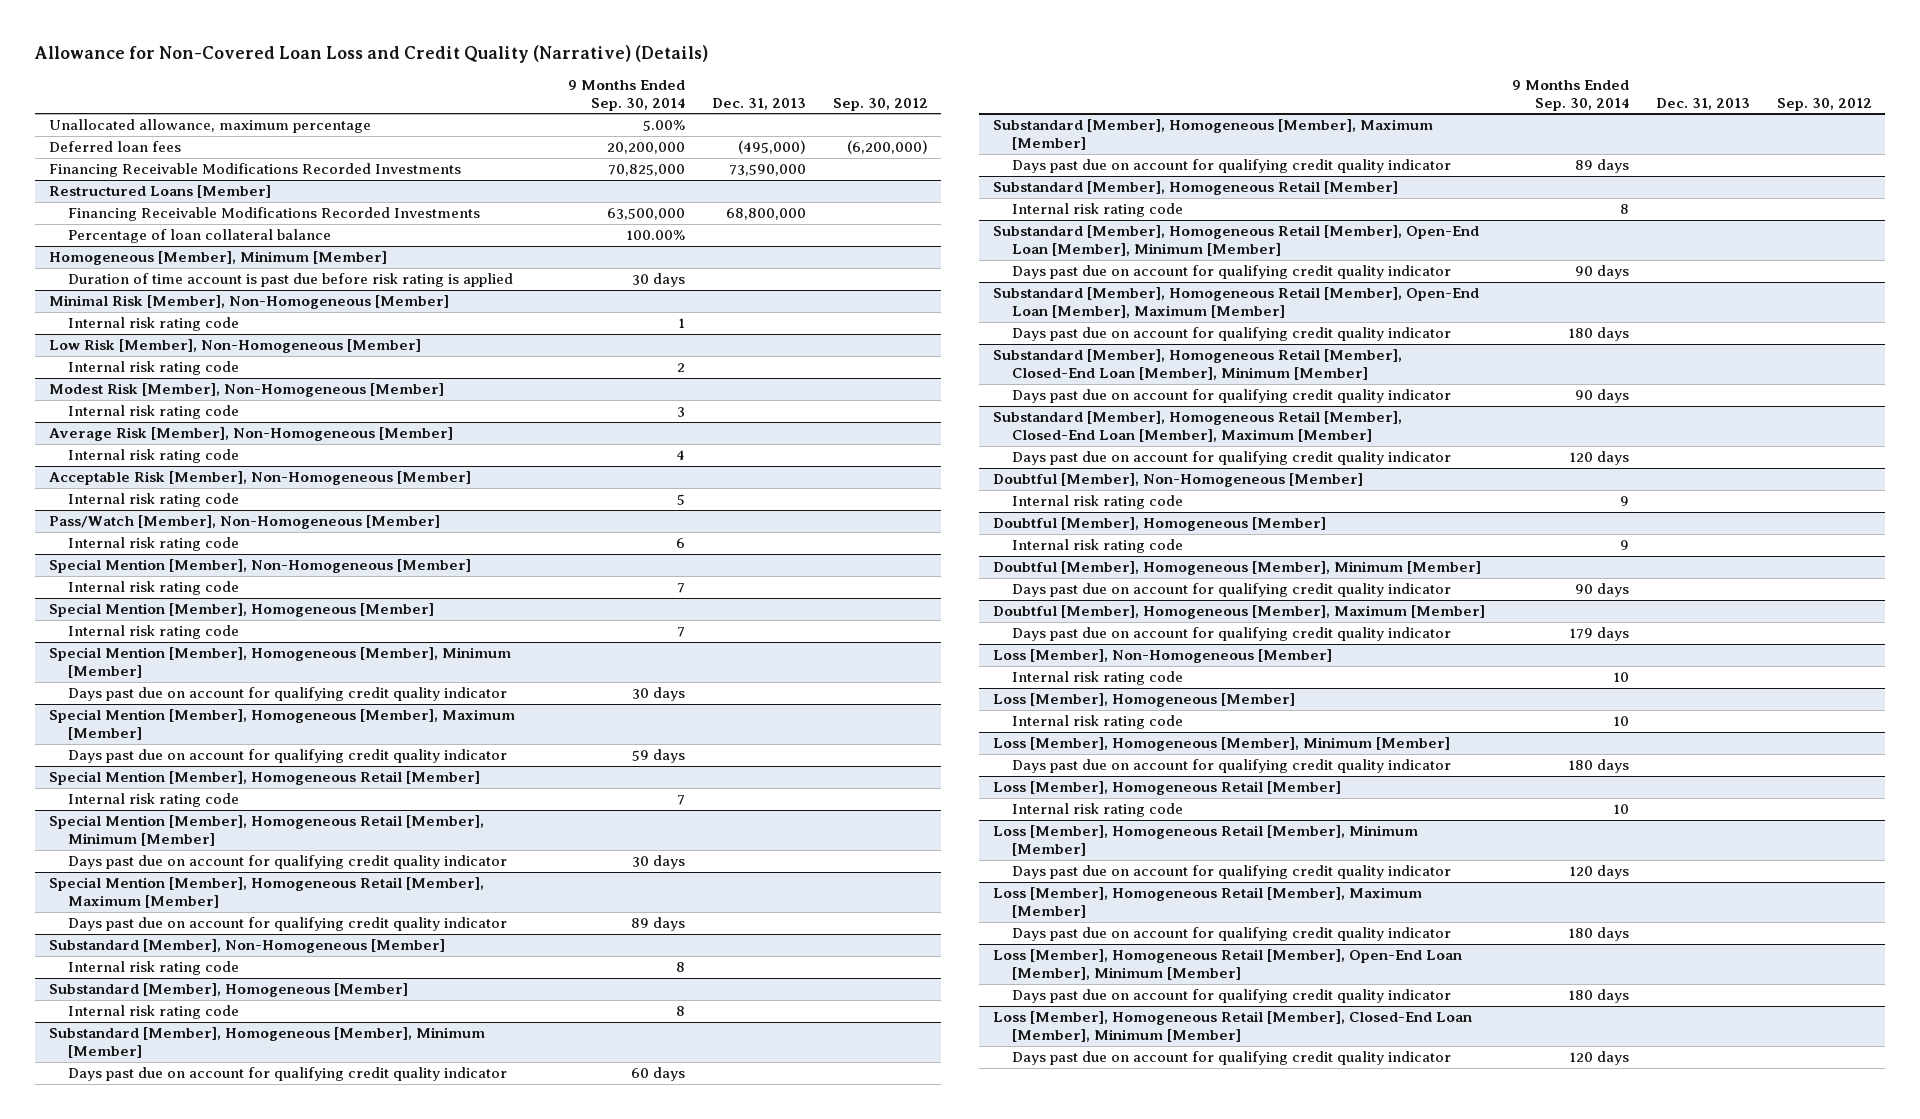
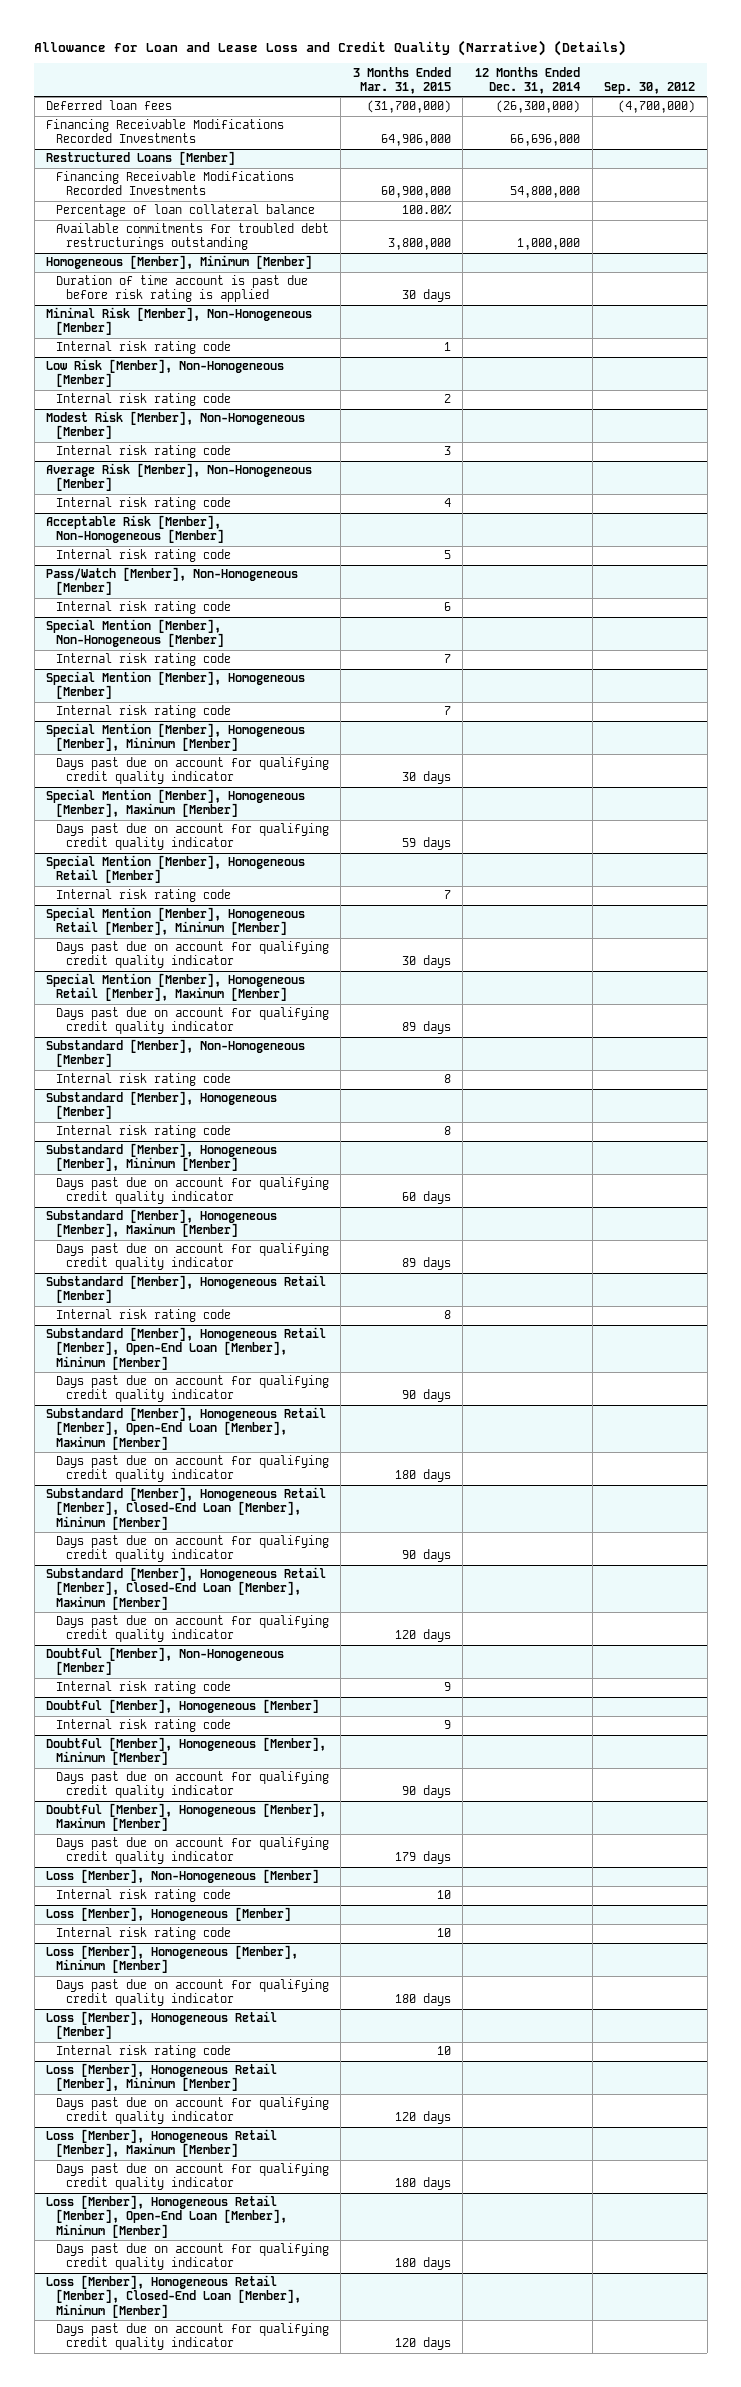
- Allowance for Non-Covered Loan Loss and Credit Quality (Narrative) (Details)
+ Allowance for Loan and Lease Loss and Credit Quality (Narrative) (Details)
- | 9 Months Ended Sep. 30, 2014 | Dec. 31, 2013 | Sep. 30, 2012
+ | 3 Months Ended Mar. 31, 2015 | 12 Months Ended Dec. 31, 2014 | Sep. 30, 2012
- Unallocated allowance, maximum percentage | 5.00% | |
- Deferred loan fees | 20,200,000 | (495,000) | (6,200,000)
+ Deferred loan fees | (31,700,000) | (26,300,000) | (4,700,000)
@ Restructured Loans [Member]
+ Available commitments for troubled debt restructurings outstanding | 3,800,000 | 1,000,000 |

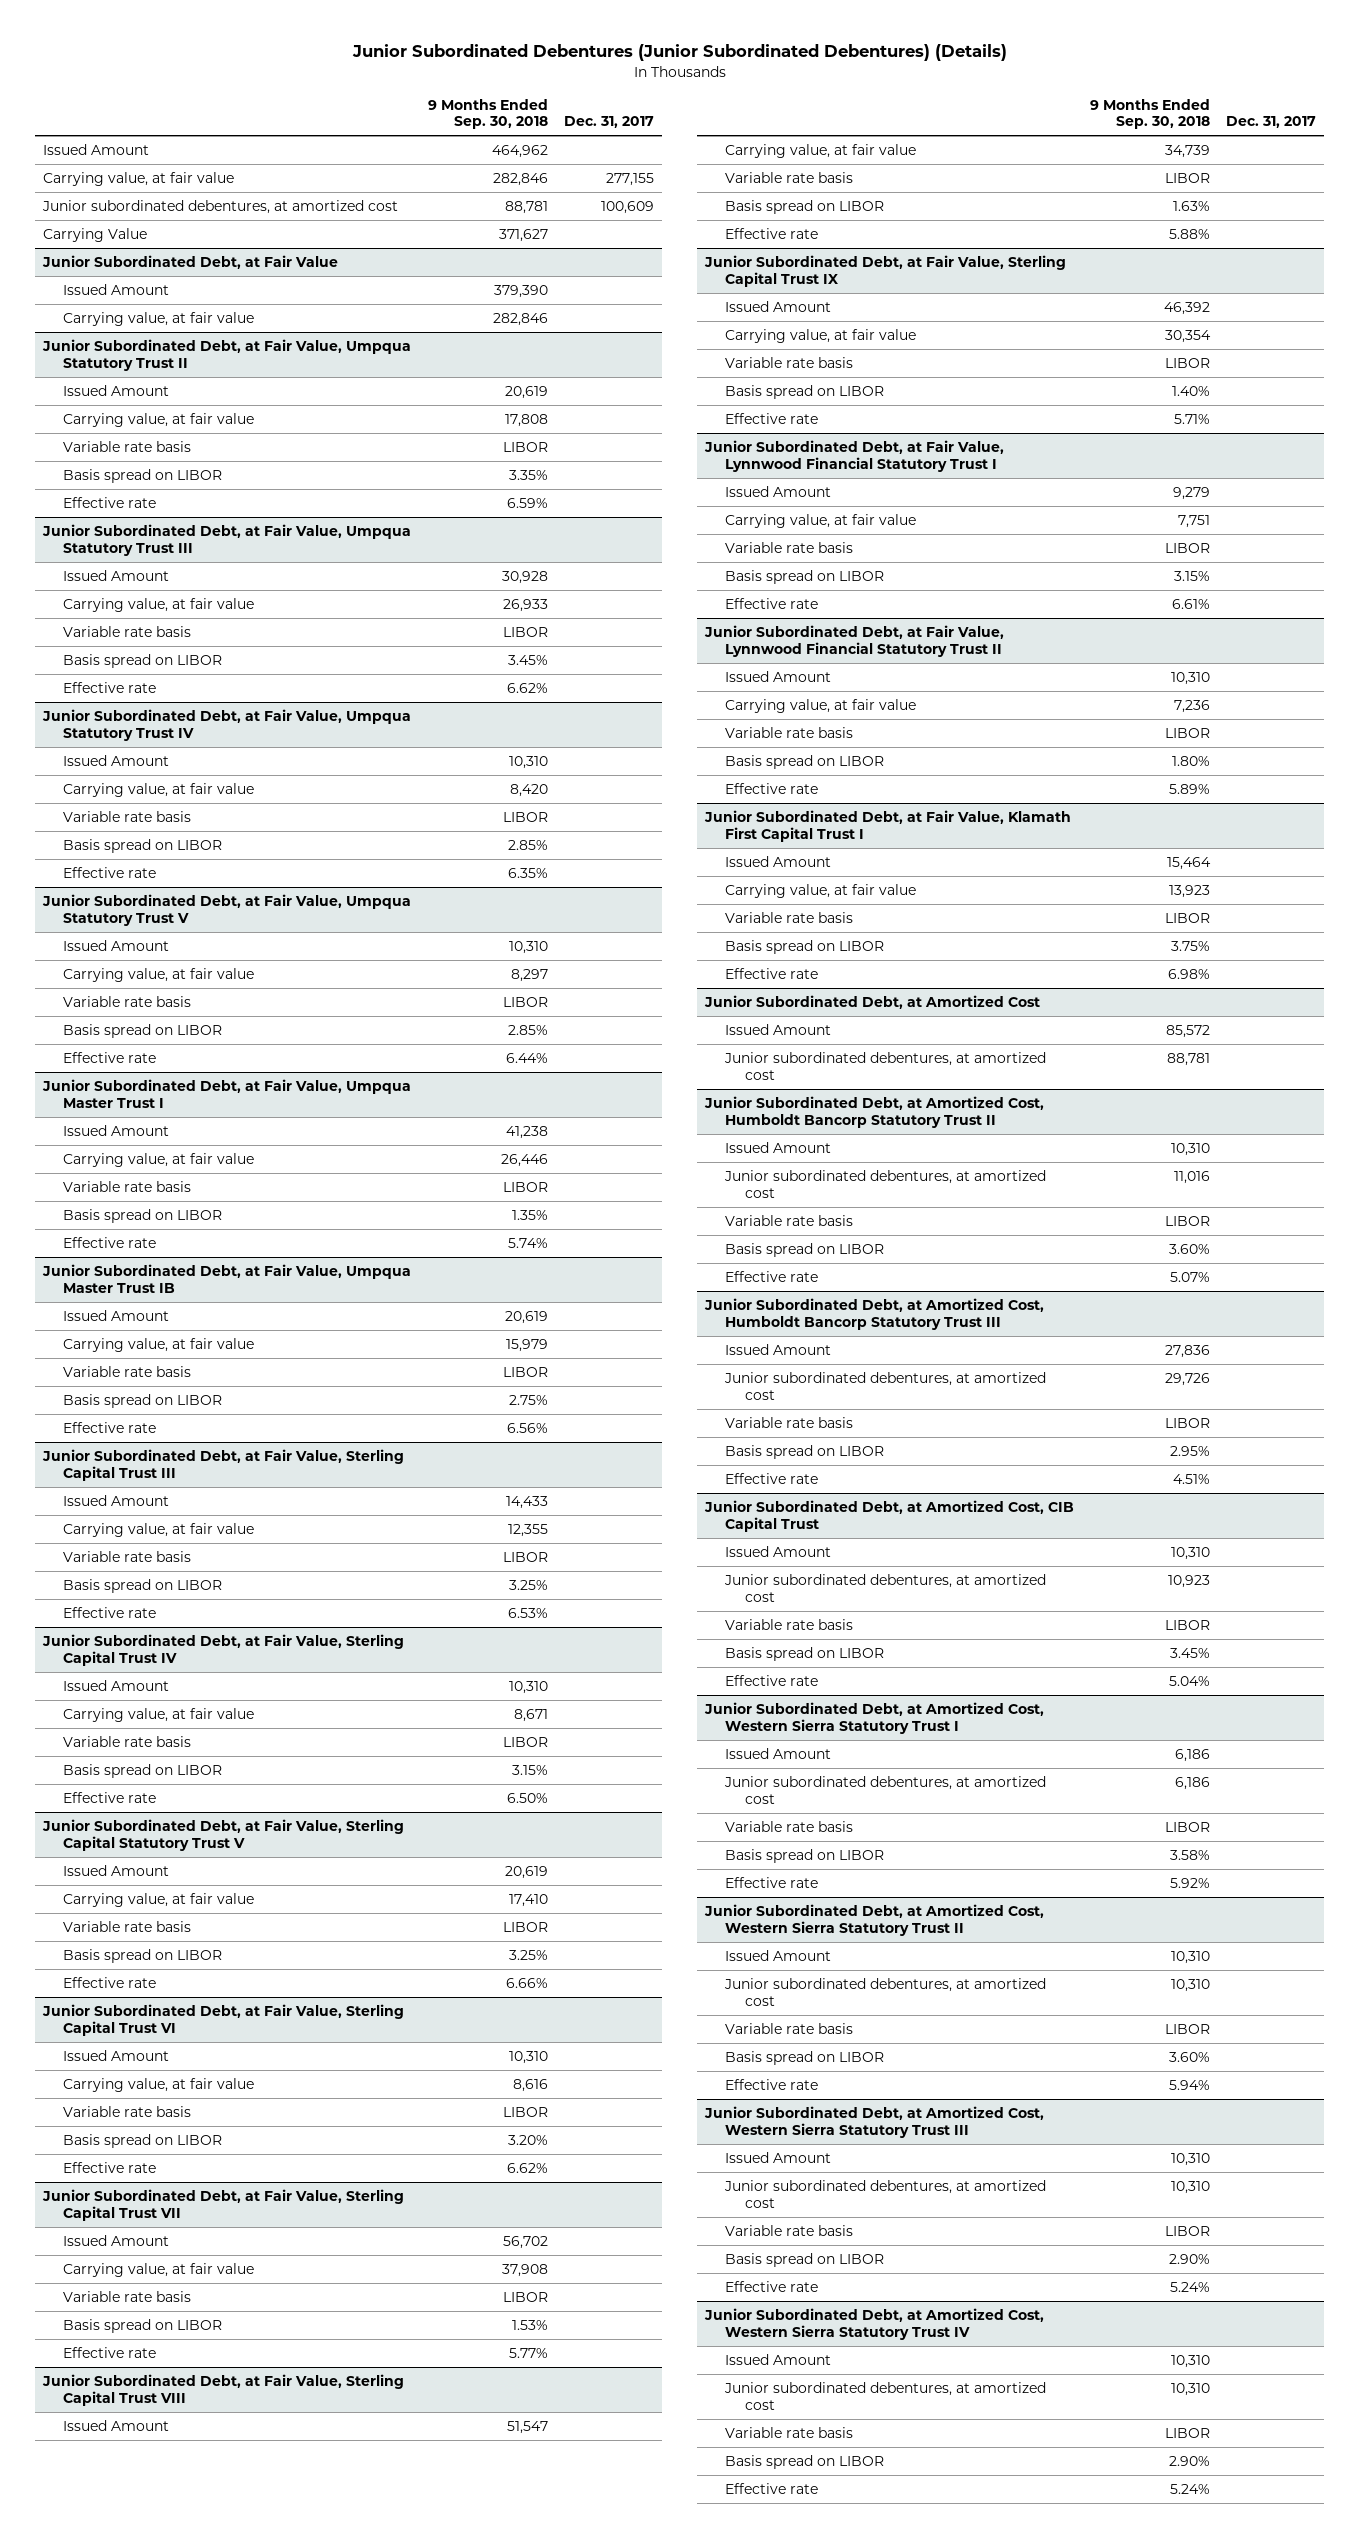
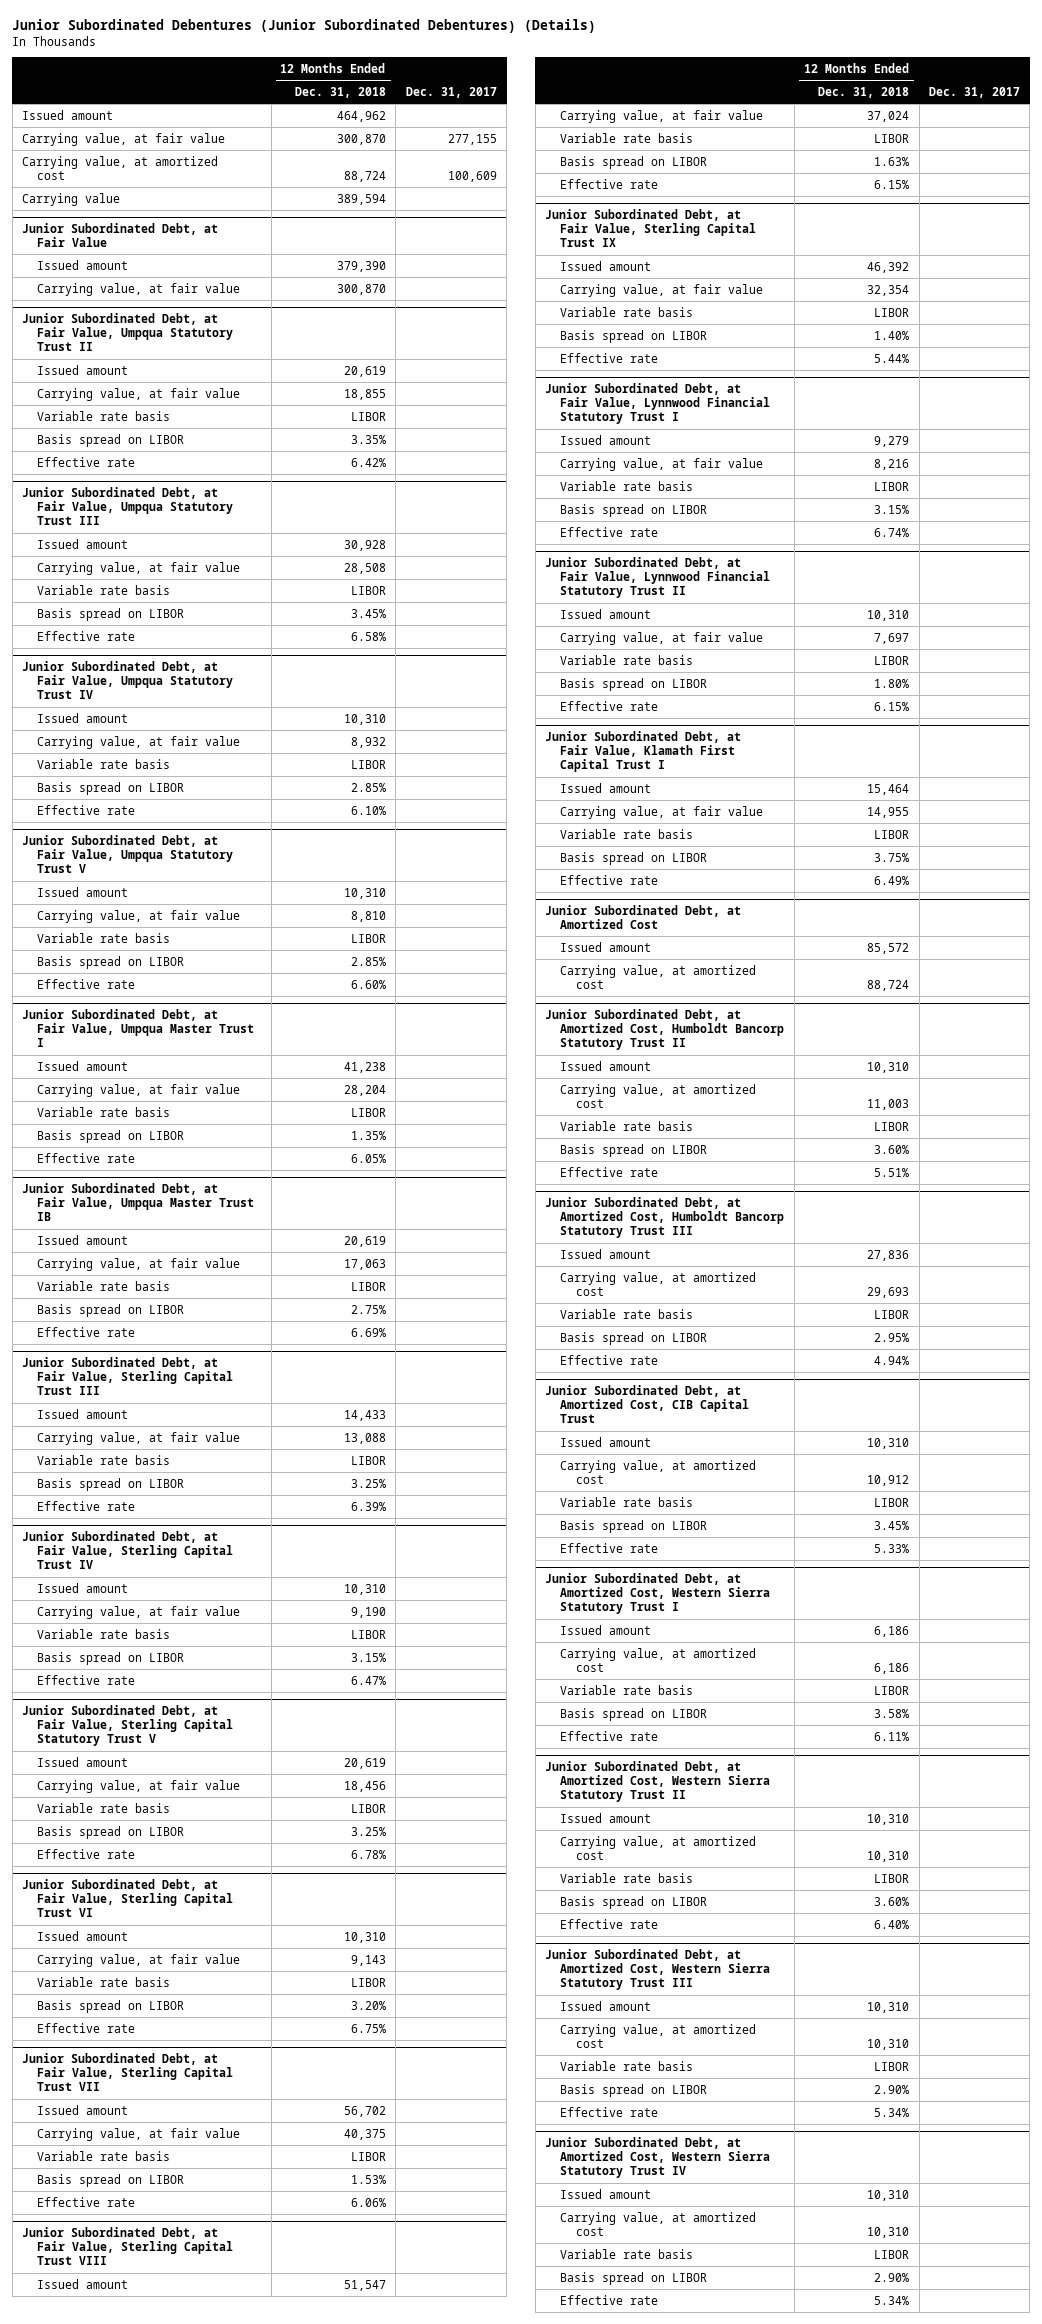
- | 9 Months Ended Sep. 30, 2018 | Dec. 31, 2017
+ | 12 Months Ended Dec. 31, 2018 | Dec. 31, 2017
- Issued Amount | 464,962 |
+ Issued amount | 464,962 |
- Junior subordinated debentures, at amortized cost | 88,781 | 100,609
- Carrying Value | 371,627 |
+ Carrying value, at amortized cost | 88,724 | 100,609
+ Carrying value | 389,594 |
@ Junior Subordinated Debt, at Fair Value
- Issued Amount | 379,390 |
+ Issued amount | 379,390 |
@ Junior Subordinated Debt, at Fair Value, Umpqua Statutory Trust II
- Issued Amount | 20,619 |
+ Issued amount | 20,619 |
@ Junior Subordinated Debt, at Fair Value, Umpqua Statutory Trust III
- Issued Amount | 30,928 |
+ Issued amount | 30,928 |
@ Junior Subordinated Debt, at Fair Value, Umpqua Statutory Trust IV
- Issued Amount | 10,310 |
+ Issued amount | 10,310 |
@ Junior Subordinated Debt, at Fair Value, Umpqua Statutory Trust V
- Issued Amount | 10,310 |
+ Issued amount | 10,310 |
@ Junior Subordinated Debt, at Fair Value, Umpqua Master Trust I
- Issued Amount | 41,238 |
+ Issued amount | 41,238 |
@ Junior Subordinated Debt, at Fair Value, Umpqua Master Trust IB
- Issued Amount | 20,619 |
+ Issued amount | 20,619 |
@ Junior Subordinated Debt, at Fair Value, Sterling Capital Trust III
- Issued Amount | 14,433 |
+ Issued amount | 14,433 |
@ Junior Subordinated Debt, at Fair Value, Sterling Capital Trust IV
- Issued Amount | 10,310 |
+ Issued amount | 10,310 |
@ Junior Subordinated Debt, at Fair Value, Sterling Capital Statutory Trust V
- Issued Amount | 20,619 |
+ Issued amount | 20,619 |
@ Junior Subordinated Debt, at Fair Value, Sterling Capital Trust VI
- Issued Amount | 10,310 |
+ Issued amount | 10,310 |
@ Junior Subordinated Debt, at Fair Value, Sterling Capital Trust VII
- Issued Amount | 56,702 |
+ Issued amount | 56,702 |
@ Junior Subordinated Debt, at Fair Value, Sterling Capital Trust VIII
- Issued Amount | 51,547 |
+ Issued amount | 51,547 |
@ Junior Subordinated Debt, at Fair Value, Sterling Capital Trust IX
- Issued Amount | 46,392 |
+ Issued amount | 46,392 |
@ Junior Subordinated Debt, at Fair Value, Lynnwood Financial Statutory Trust I
- Issued Amount | 9,279 |
+ Issued amount | 9,279 |
@ Junior Subordinated Debt, at Fair Value, Lynnwood Financial Statutory Trust II
- Issued Amount | 10,310 |
+ Issued amount | 10,310 |
@ Junior Subordinated Debt, at Fair Value, Klamath First Capital Trust I
- Issued Amount | 15,464 |
+ Issued amount | 15,464 |
@ Junior Subordinated Debt, at Amortized Cost
- Issued Amount | 85,572 |
- Junior subordinated debentures, at amortized cost | 88,781 |
+ Issued amount | 85,572 |
+ Carrying value, at amortized cost | 88,724 |
@ Junior Subordinated Debt, at Amortized Cost, Humboldt Bancorp Statutory Trust II
- Issued Amount | 10,310 |
- Junior subordinated debentures, at amortized cost | 11,016 |
+ Issued amount | 10,310 |
+ Carrying value, at amortized cost | 11,003 |
@ Junior Subordinated Debt, at Amortized Cost, Humboldt Bancorp Statutory Trust III
- Issued Amount | 27,836 |
- Junior subordinated debentures, at amortized cost | 29,726 |
+ Issued amount | 27,836 |
+ Carrying value, at amortized cost | 29,693 |
@ Junior Subordinated Debt, at Amortized Cost, CIB Capital Trust
- Issued Amount | 10,310 |
- Junior subordinated debentures, at amortized cost | 10,923 |
+ Issued amount | 10,310 |
+ Carrying value, at amortized cost | 10,912 |
@ Junior Subordinated Debt, at Amortized Cost, Western Sierra Statutory Trust I
- Issued Amount | 6,186 |
- Junior subordinated debentures, at amortized cost | 6,186 |
+ Issued amount | 6,186 |
+ Carrying value, at amortized cost | 6,186 |
@ Junior Subordinated Debt, at Amortized Cost, Western Sierra Statutory Trust II
- Issued Amount | 10,310 |
- Junior subordinated debentures, at amortized cost | 10,310 |
+ Issued amount | 10,310 |
+ Carrying value, at amortized cost | 10,310 |
@ Junior Subordinated Debt, at Amortized Cost, Western Sierra Statutory Trust III
- Issued Amount | 10,310 |
- Junior subordinated debentures, at amortized cost | 10,310 |
+ Issued amount | 10,310 |
+ Carrying value, at amortized cost | 10,310 |
@ Junior Subordinated Debt, at Amortized Cost, Western Sierra Statutory Trust IV
- Issued Amount | 10,310 |
- Junior subordinated debentures, at amortized cost | 10,310 |
+ Issued amount | 10,310 |
+ Carrying value, at amortized cost | 10,310 |

